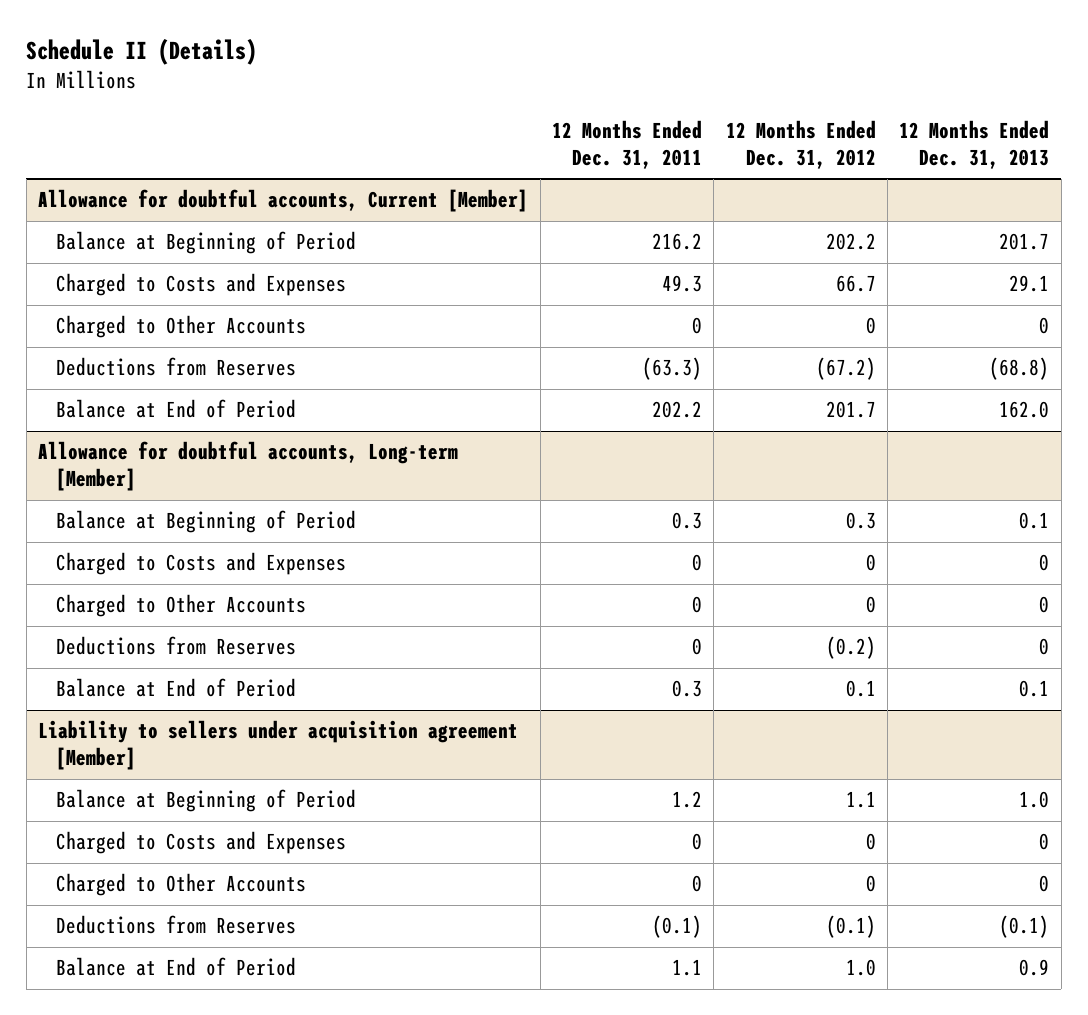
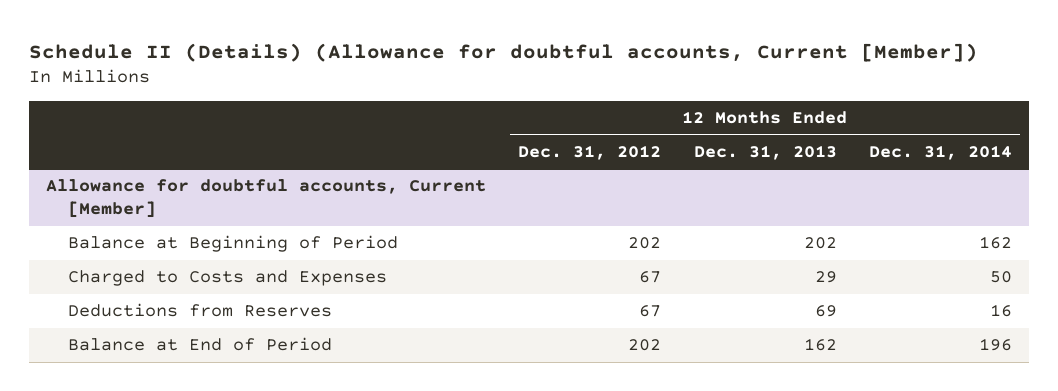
- Schedule II (Details)
+ Schedule II (Details) (Allowance for doubtful accounts, Current [Member])
- | 12 Months Ended Dec. 31, 2011 | 12 Months Ended Dec. 31, 2012 | 12 Months Ended Dec. 31, 2013
+ | 12 Months Ended Dec. 31, 2012 | 12 Months Ended Dec. 31, 2013 | 12 Months Ended Dec. 31, 2014
@ Allowance for doubtful accounts, Current [Member]
- Balance at Beginning of Period | 216.2 | 202.2 | 201.7
- Charged to Costs and Expenses | 49.3 | 66.7 | 29.1
- Charged to Other Accounts | 0 | 0 | 0
- Deductions from Reserves | (63.3) | (67.2) | (68.8)
- Balance at End of Period | 202.2 | 201.7 | 162.0
- Allowance for doubtful accounts, Long-term [Member]
- Balance at Beginning of Period | 0.3 | 0.3 | 0.1
- Charged to Costs and Expenses | 0 | 0 | 0
- Charged to Other Accounts | 0 | 0 | 0
- Deductions from Reserves | 0 | (0.2) | 0
- Balance at End of Period | 0.3 | 0.1 | 0.1
- Liability to sellers under acquisition agreement [Member]
- Balance at Beginning of Period | 1.2 | 1.1 | 1.0
- Charged to Costs and Expenses | 0 | 0 | 0
- Charged to Other Accounts | 0 | 0 | 0
- Deductions from Reserves | (0.1) | (0.1) | (0.1)
- Balance at End of Period | 1.1 | 1.0 | 0.9
@ Allowance for doubtful accounts, Current [Member]
+ Balance at Beginning of Period | 202 | 202 | 162
+ Charged to Costs and Expenses | 67 | 29 | 50
+ Deductions from Reserves | 67 | 69 | 16
+ Balance at End of Period | 202 | 162 | 196

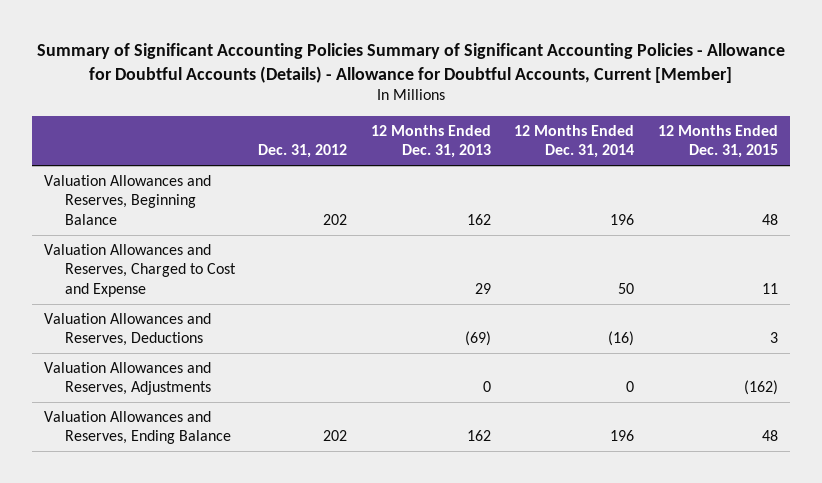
- Schedule II (Details) (Allowance for doubtful accounts, Current [Member])
+ Summary of Significant Accounting Policies Summary of Significant Accounting Policies - Allowance for Doubtful Accounts (Details) - Allowance for Doubtful Accounts, Current [Member]
- | 12 Months Ended Dec. 31, 2012 | 12 Months Ended Dec. 31, 2013 | 12 Months Ended Dec. 31, 2014
+ | Dec. 31, 2012 | 12 Months Ended Dec. 31, 2013 | 12 Months Ended Dec. 31, 2014 | 12 Months Ended Dec. 31, 2015
- Allowance for doubtful accounts, Current [Member]
- Balance at Beginning of Period | 202 | 202 | 162
- Charged to Costs and Expenses | 67 | 29 | 50
- Deductions from Reserves | 67 | 69 | 16
- Balance at End of Period | 202 | 162 | 196
+ Valuation Allowances and Reserves, Beginning Balance | 202 | 162 | 196 | 48
+ Valuation Allowances and Reserves, Charged to Cost and Expense | | 29 | 50 | 11
+ Valuation Allowances and Reserves, Deductions | | (69) | (16) | 3
+ Valuation Allowances and Reserves, Adjustments | | 0 | 0 | (162)
+ Valuation Allowances and Reserves, Ending Balance | 202 | 162 | 196 | 48

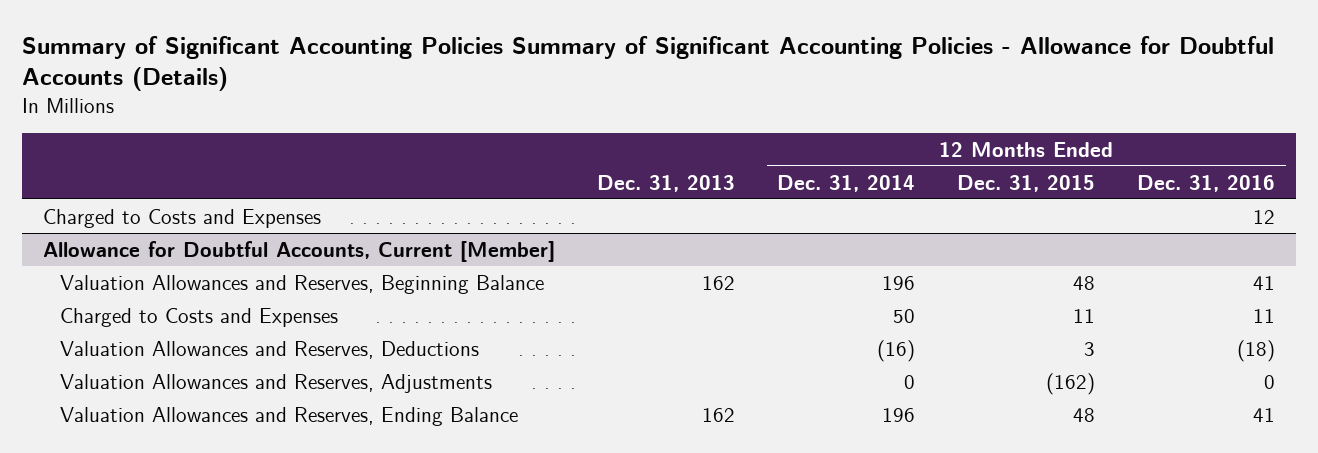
- Summary of Significant Accounting Policies Summary of Significant Accounting Policies - Allowance for Doubtful Accounts (Details) - Allowance for Doubtful Accounts, Current [Member]
+ Summary of Significant Accounting Policies Summary of Significant Accounting Policies - Allowance for Doubtful Accounts (Details)
- | Dec. 31, 2012 | 12 Months Ended Dec. 31, 2013 | 12 Months Ended Dec. 31, 2014 | 12 Months Ended Dec. 31, 2015
+ | Dec. 31, 2013 | 12 Months Ended Dec. 31, 2014 | 12 Months Ended Dec. 31, 2015 | 12 Months Ended Dec. 31, 2016
+ Charged to Costs and Expenses | | | | 12
+ Allowance for Doubtful Accounts, Current [Member]
- Valuation Allowances and Reserves, Charged to Cost and Expense | | 29 | 50 | 11
+ Charged to Costs and Expenses | | 50 | 11 | 11

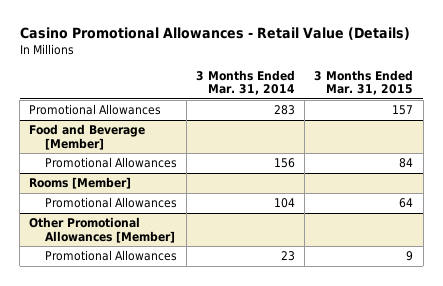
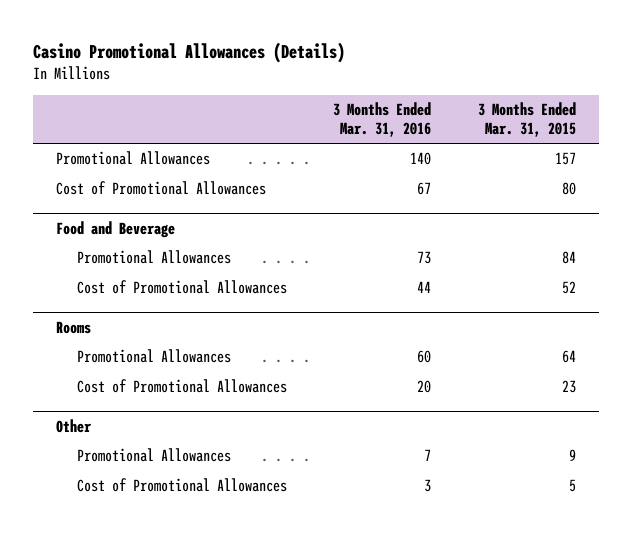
- Casino Promotional Allowances - Retail Value (Details)
+ Casino Promotional Allowances (Details)
- | 3 Months Ended Mar. 31, 2014 | 3 Months Ended Mar. 31, 2015
+ | 3 Months Ended Mar. 31, 2016 | 3 Months Ended Mar. 31, 2015
- Food and Beverage [Member]
+ Cost of Promotional Allowances | 67 | 80
+ Food and Beverage
- Rooms [Member]
+ Cost of Promotional Allowances | 44 | 52
+ Rooms
- Other Promotional Allowances [Member]
+ Cost of Promotional Allowances | 20 | 23
+ Other
+ Cost of Promotional Allowances | 3 | 5

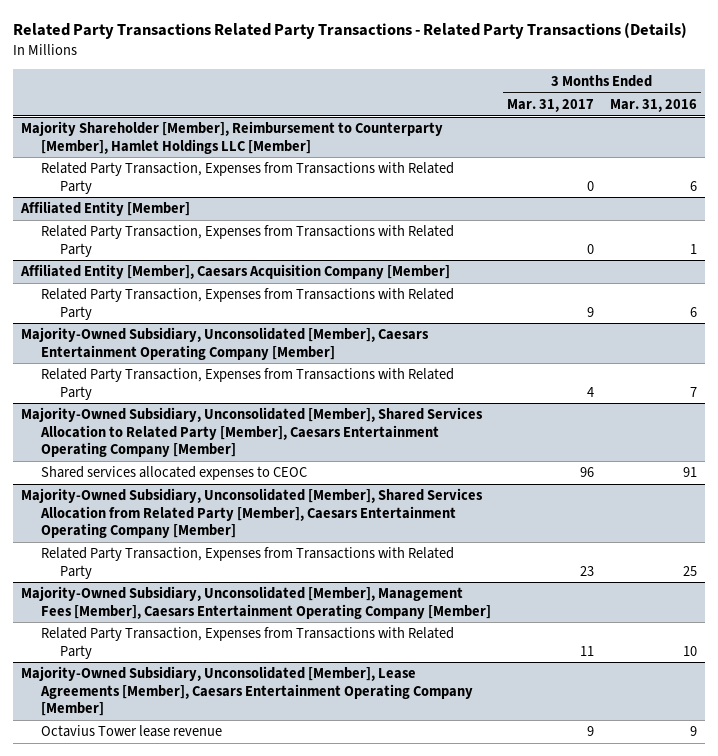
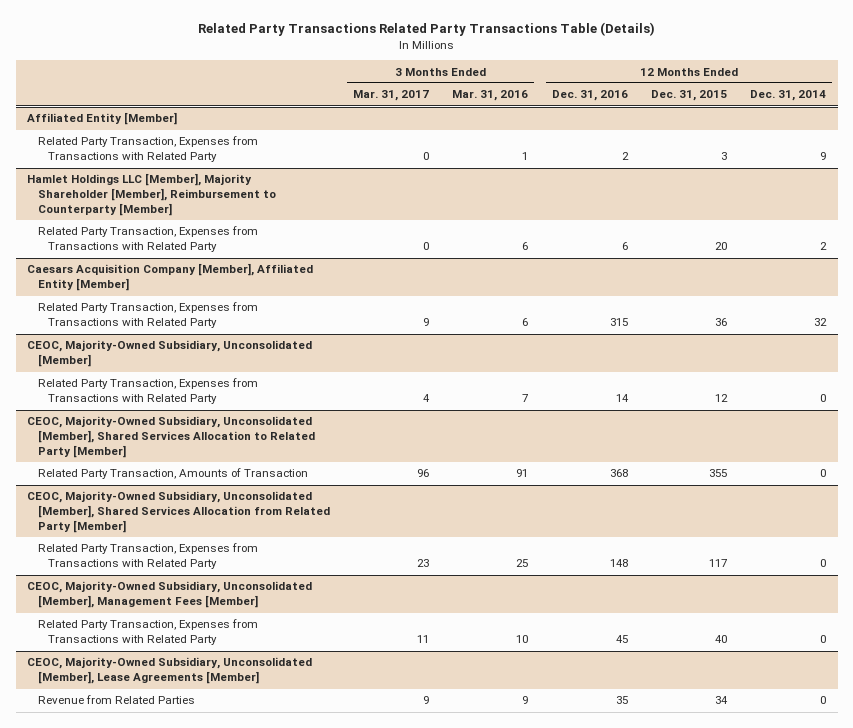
- Related Party Transactions Related Party Transactions - Related Party Transactions (Details)
+ Related Party Transactions Related Party Transactions Table (Details)
- | 3 Months Ended Mar. 31, 2017 | 3 Months Ended Mar. 31, 2016
+ | 3 Months Ended Mar. 31, 2017 | 3 Months Ended Mar. 31, 2016 | 12 Months Ended Dec. 31, 2016 | 12 Months Ended Dec. 31, 2015 | 12 Months Ended Dec. 31, 2014
- Majority Shareholder [Member], Reimbursement to Counterparty [Member], Hamlet Holdings LLC [Member]
- Related Party Transaction, Expenses from Transactions with Related Party | 0 | 6
- Affiliated Entity [Member], Caesars Acquisition Company [Member]
+ Hamlet Holdings LLC [Member], Majority Shareholder [Member], Reimbursement to Counterparty [Member]
+ Related Party Transaction, Expenses from Transactions with Related Party | 0 | 6 | 6 | 20 | 2
+ Caesars Acquisition Company [Member], Affiliated Entity [Member]
- Majority-Owned Subsidiary, Unconsolidated [Member], Caesars Entertainment Operating Company [Member]
+ CEOC, Majority-Owned Subsidiary, Unconsolidated [Member]
- Majority-Owned Subsidiary, Unconsolidated [Member], Shared Services Allocation to Related Party [Member], Caesars Entertainment Operating Company [Member]
- Shared services allocated expenses to CEOC | 96 | 91
- Majority-Owned Subsidiary, Unconsolidated [Member], Shared Services Allocation from Related Party [Member], Caesars Entertainment Operating Company [Member]
+ CEOC, Majority-Owned Subsidiary, Unconsolidated [Member], Shared Services Allocation to Related Party [Member]
+ Related Party Transaction, Amounts of Transaction | 96 | 91 | 368 | 355 | 0
+ CEOC, Majority-Owned Subsidiary, Unconsolidated [Member], Shared Services Allocation from Related Party [Member]
- Majority-Owned Subsidiary, Unconsolidated [Member], Management Fees [Member], Caesars Entertainment Operating Company [Member]
+ CEOC, Majority-Owned Subsidiary, Unconsolidated [Member], Management Fees [Member]
- Majority-Owned Subsidiary, Unconsolidated [Member], Lease Agreements [Member], Caesars Entertainment Operating Company [Member]
- Octavius Tower lease revenue | 9 | 9
+ CEOC, Majority-Owned Subsidiary, Unconsolidated [Member], Lease Agreements [Member]
+ Revenue from Related Parties | 9 | 9 | 35 | 34 | 0

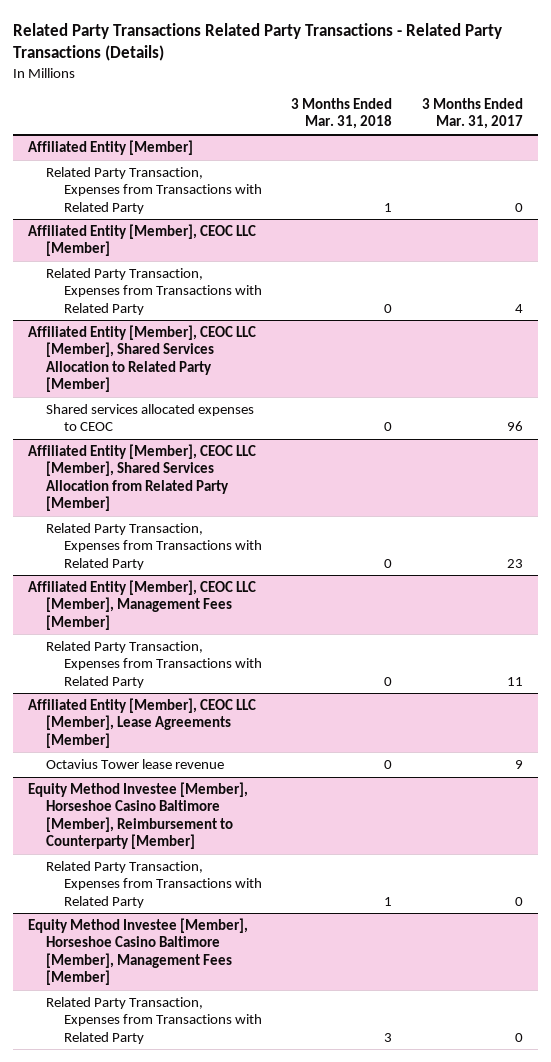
- Related Party Transactions Related Party Transactions Table (Details)
+ Related Party Transactions Related Party Transactions - Related Party Transactions (Details)
- | 3 Months Ended Mar. 31, 2017 | 3 Months Ended Mar. 31, 2016 | 12 Months Ended Dec. 31, 2016 | 12 Months Ended Dec. 31, 2015 | 12 Months Ended Dec. 31, 2014
+ | 3 Months Ended Mar. 31, 2018 | 3 Months Ended Mar. 31, 2017
- Hamlet Holdings LLC [Member], Majority Shareholder [Member], Reimbursement to Counterparty [Member]
- Related Party Transaction, Expenses from Transactions with Related Party | 0 | 6 | 6 | 20 | 2
- Caesars Acquisition Company [Member], Affiliated Entity [Member]
- Related Party Transaction, Expenses from Transactions with Related Party | 9 | 6 | 315 | 36 | 32
- CEOC, Majority-Owned Subsidiary, Unconsolidated [Member]
+ Affiliated Entity [Member], CEOC LLC [Member]
- CEOC, Majority-Owned Subsidiary, Unconsolidated [Member], Shared Services Allocation to Related Party [Member]
- Related Party Transaction, Amounts of Transaction | 96 | 91 | 368 | 355 | 0
- CEOC, Majority-Owned Subsidiary, Unconsolidated [Member], Shared Services Allocation from Related Party [Member]
+ Affiliated Entity [Member], CEOC LLC [Member], Shared Services Allocation to Related Party [Member]
+ Shared services allocated expenses to CEOC | 0 | 96
+ Affiliated Entity [Member], CEOC LLC [Member], Shared Services Allocation from Related Party [Member]
- CEOC, Majority-Owned Subsidiary, Unconsolidated [Member], Management Fees [Member]
+ Affiliated Entity [Member], CEOC LLC [Member], Management Fees [Member]
- CEOC, Majority-Owned Subsidiary, Unconsolidated [Member], Lease Agreements [Member]
- Revenue from Related Parties | 9 | 9 | 35 | 34 | 0
+ Affiliated Entity [Member], CEOC LLC [Member], Lease Agreements [Member]
+ Octavius Tower lease revenue | 0 | 9
+ Equity Method Investee [Member], Horseshoe Casino Baltimore [Member], Reimbursement to Counterparty [Member]
+ Related Party Transaction, Expenses from Transactions with Related Party | 1 | 0
+ Equity Method Investee [Member], Horseshoe Casino Baltimore [Member], Management Fees [Member]
+ Related Party Transaction, Expenses from Transactions with Related Party | 3 | 0

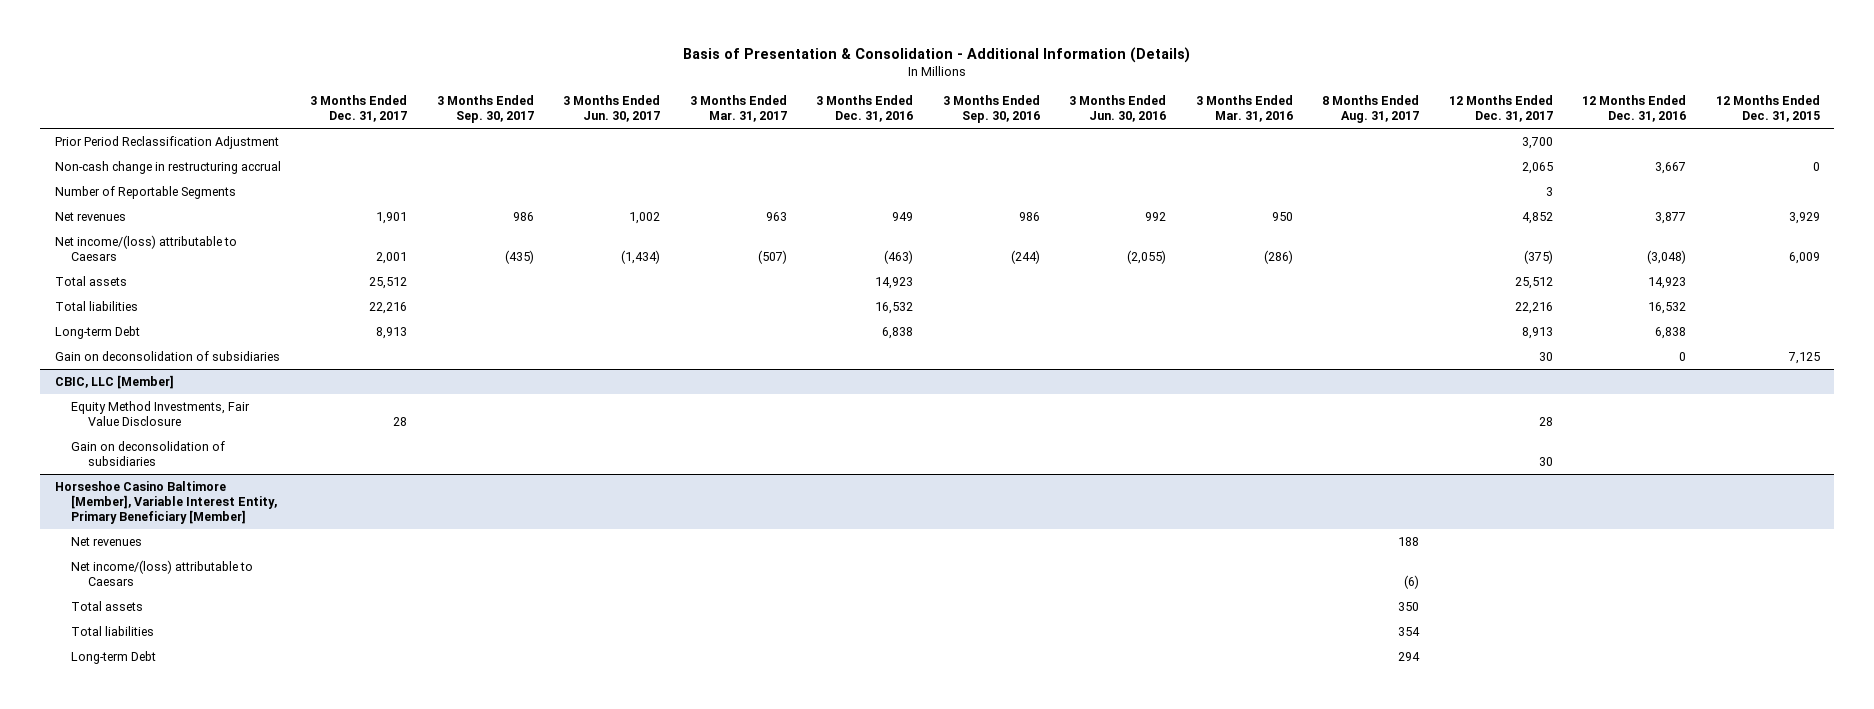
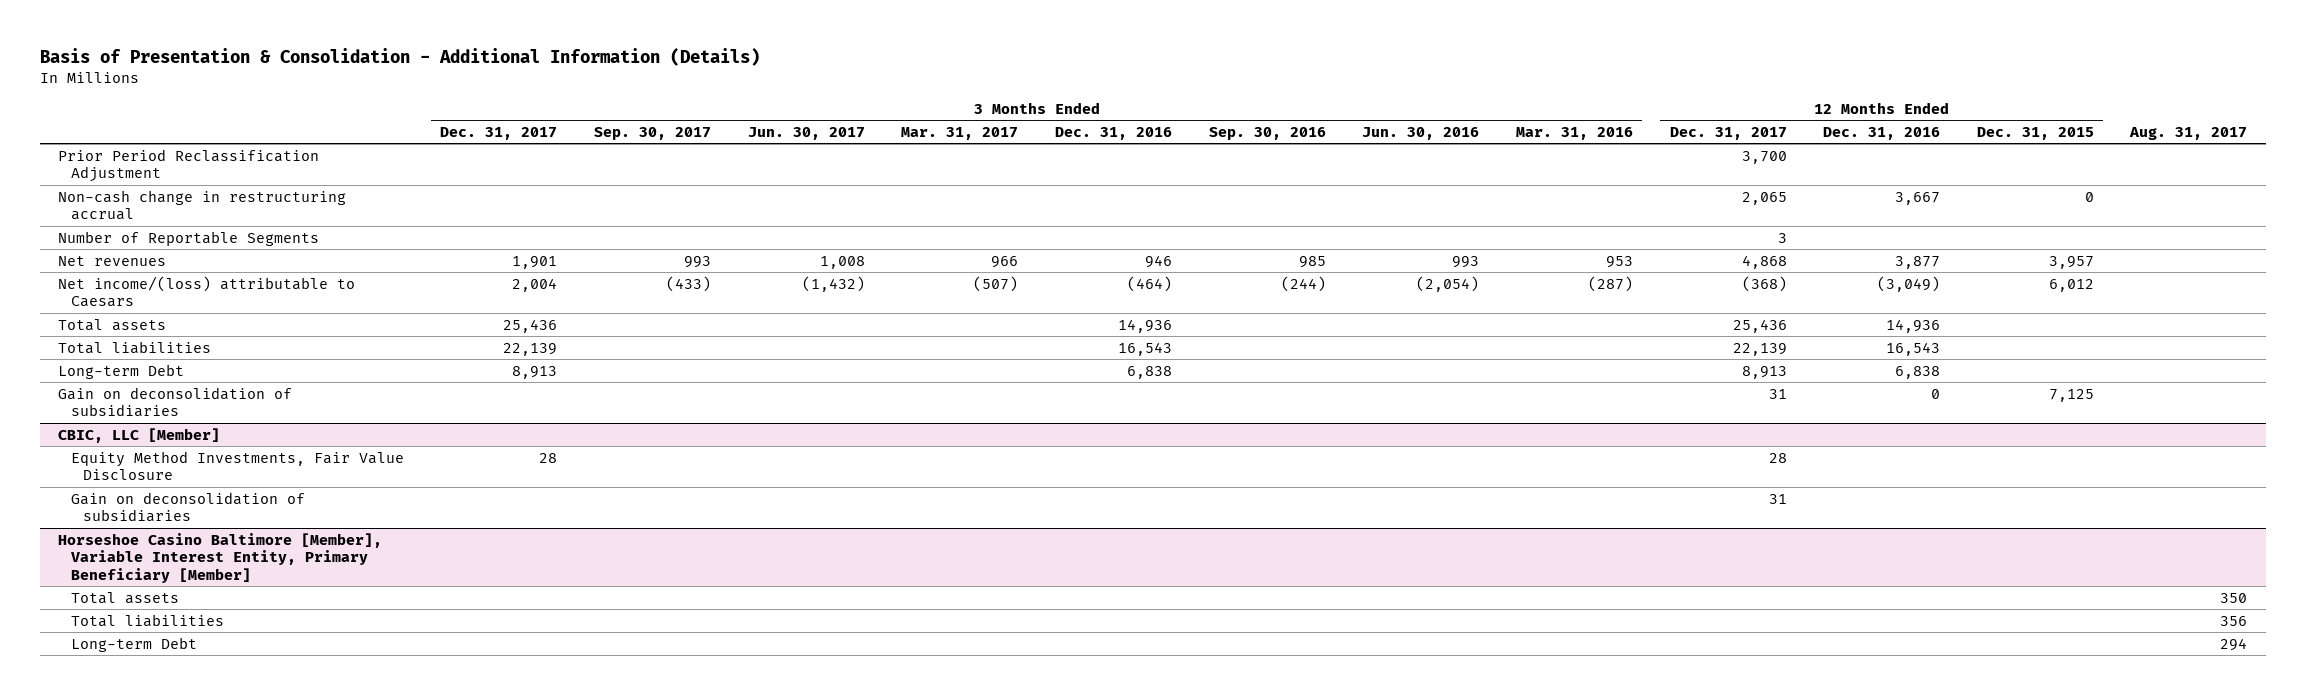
- | 3 Months Ended Dec. 31, 2017 | 3 Months Ended Sep. 30, 2017 | 3 Months Ended Jun. 30, 2017 | 3 Months Ended Mar. 31, 2017 | 3 Months Ended Dec. 31, 2016 | 3 Months Ended Sep. 30, 2016 | 3 Months Ended Jun. 30, 2016 | 3 Months Ended Mar. 31, 2016 | 8 Months Ended Aug. 31, 2017 | 12 Months Ended Dec. 31, 2017 | 12 Months Ended Dec. 31, 2016 | 12 Months Ended Dec. 31, 2015
+ | 3 Months Ended Dec. 31, 2017 | 3 Months Ended Sep. 30, 2017 | 3 Months Ended Jun. 30, 2017 | 3 Months Ended Mar. 31, 2017 | 3 Months Ended Dec. 31, 2016 | 3 Months Ended Sep. 30, 2016 | 3 Months Ended Jun. 30, 2016 | 3 Months Ended Mar. 31, 2016 | 12 Months Ended Dec. 31, 2017 | 12 Months Ended Dec. 31, 2016 | 12 Months Ended Dec. 31, 2015 | Aug. 31, 2017
- Net revenues | 1,901 | 986 | 1,002 | 963 | 949 | 986 | 992 | 950 | | 4,852 | 3,877 | 3,929
- Net income/(loss) attributable to Caesars | 2,001 | (435) | (1,434) | (507) | (463) | (244) | (2,055) | (286) | | (375) | (3,048) | 6,009
- Total assets | 25,512 | | | | 14,923 | | | | | 25,512 | 14,923 |
- Total liabilities | 22,216 | | | | 16,532 | | | | | 22,216 | 16,532 |
+ Net revenues | 1,901 | 993 | 1,008 | 966 | 946 | 985 | 993 | 953 | 4,868 | 3,877 | 3,957 |
+ Net income/(loss) attributable to Caesars | 2,004 | (433) | (1,432) | (507) | (464) | (244) | (2,054) | (287) | (368) | (3,049) | 6,012 |
+ Total assets | 25,436 | | | | 14,936 | | | | 25,436 | 14,936 | |
+ Total liabilities | 22,139 | | | | 16,543 | | | | 22,139 | 16,543 | |
- Gain on deconsolidation of subsidiaries | | | | | | | | | | 30 | 0 | 7,125
+ Gain on deconsolidation of subsidiaries | | | | | | | | | 31 | 0 | 7,125 |
@ CBIC, LLC [Member]
- Gain on deconsolidation of subsidiaries | | | | | | | | | | 30 | |
+ Gain on deconsolidation of subsidiaries | | | | | | | | | 31 | | |
@ Horseshoe Casino Baltimore [Member], Variable Interest Entity, Primary Beneficiary [Member]
- Net revenues | | | | | | | | | 188 | | |
- Net income/(loss) attributable to Caesars | | | | | | | | | (6) | | |

